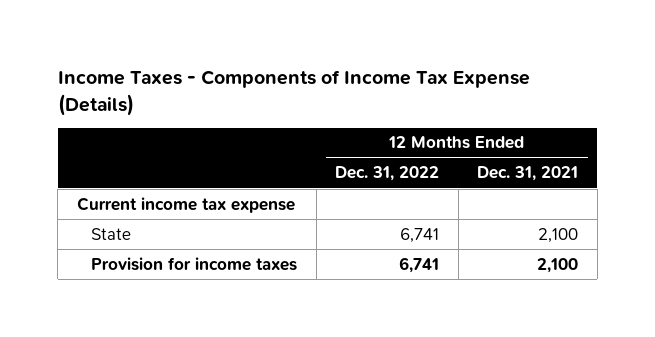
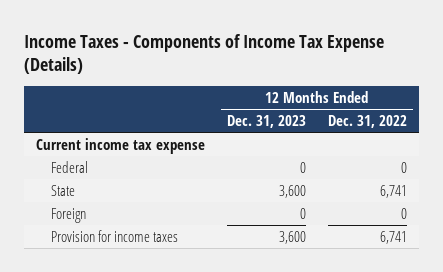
- | 12 Months Ended Dec. 31, 2022 | 12 Months Ended Dec. 31, 2021
+ | 12 Months Ended Dec. 31, 2023 | 12 Months Ended Dec. 31, 2022
+ Federal | 0 | 0
+ Foreign | 0 | 0

